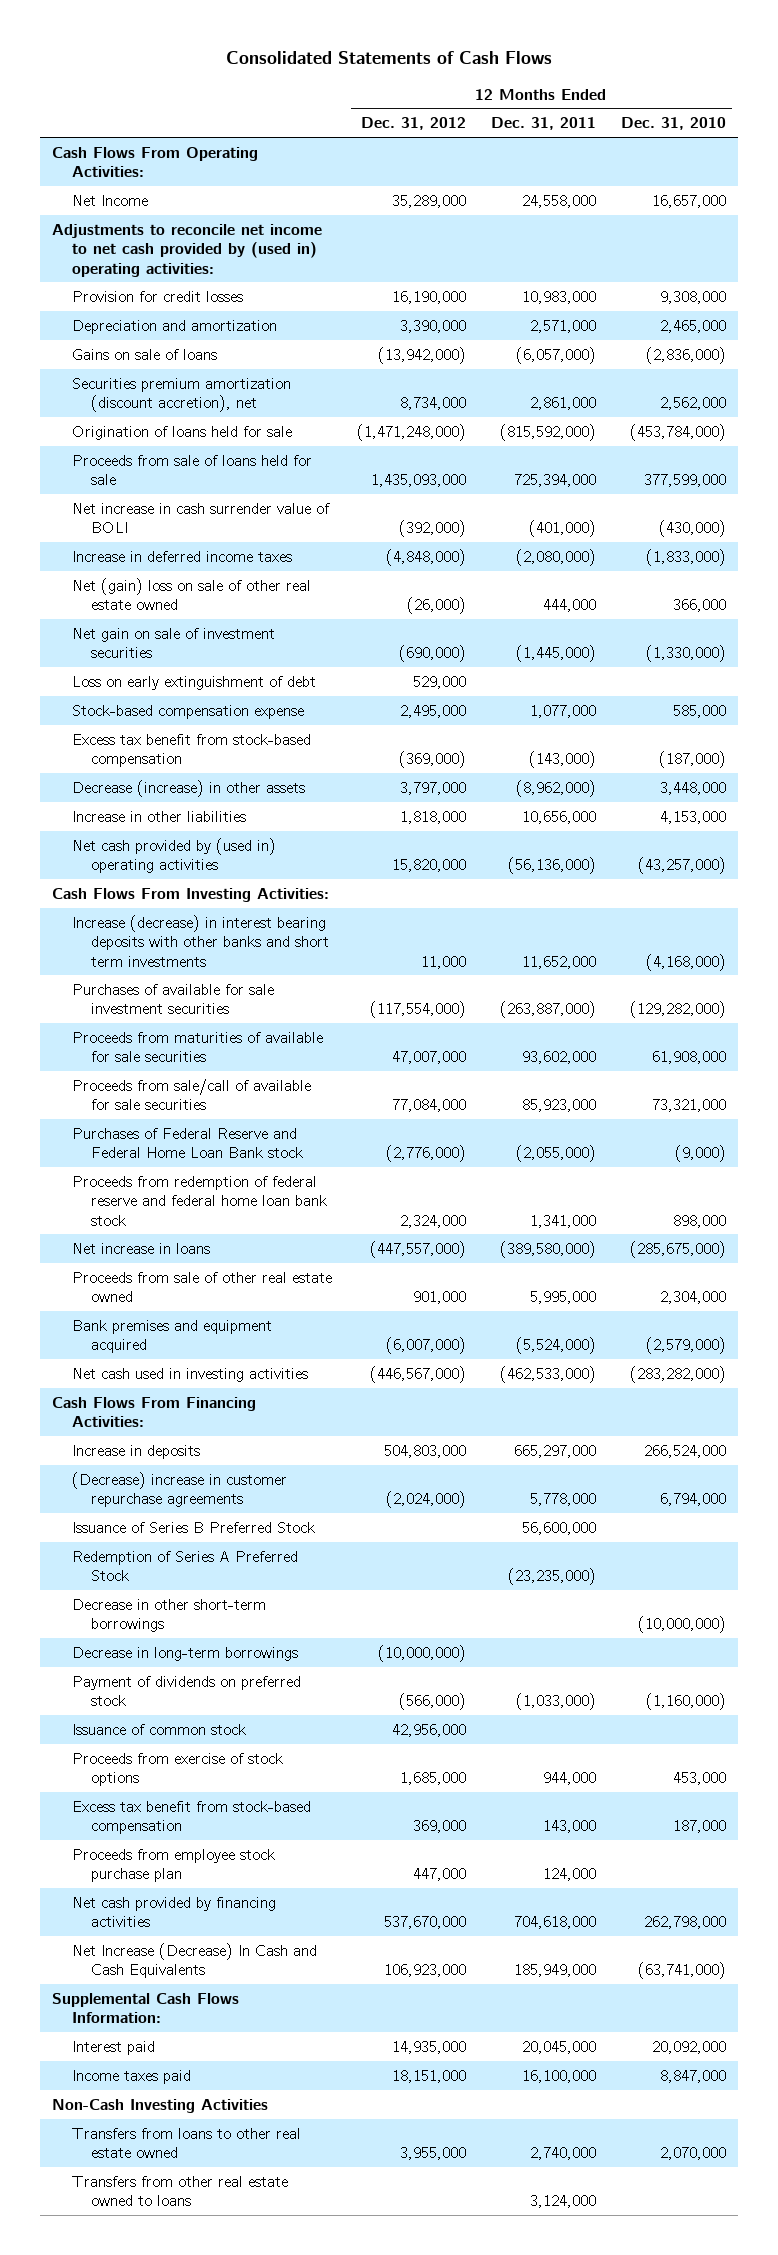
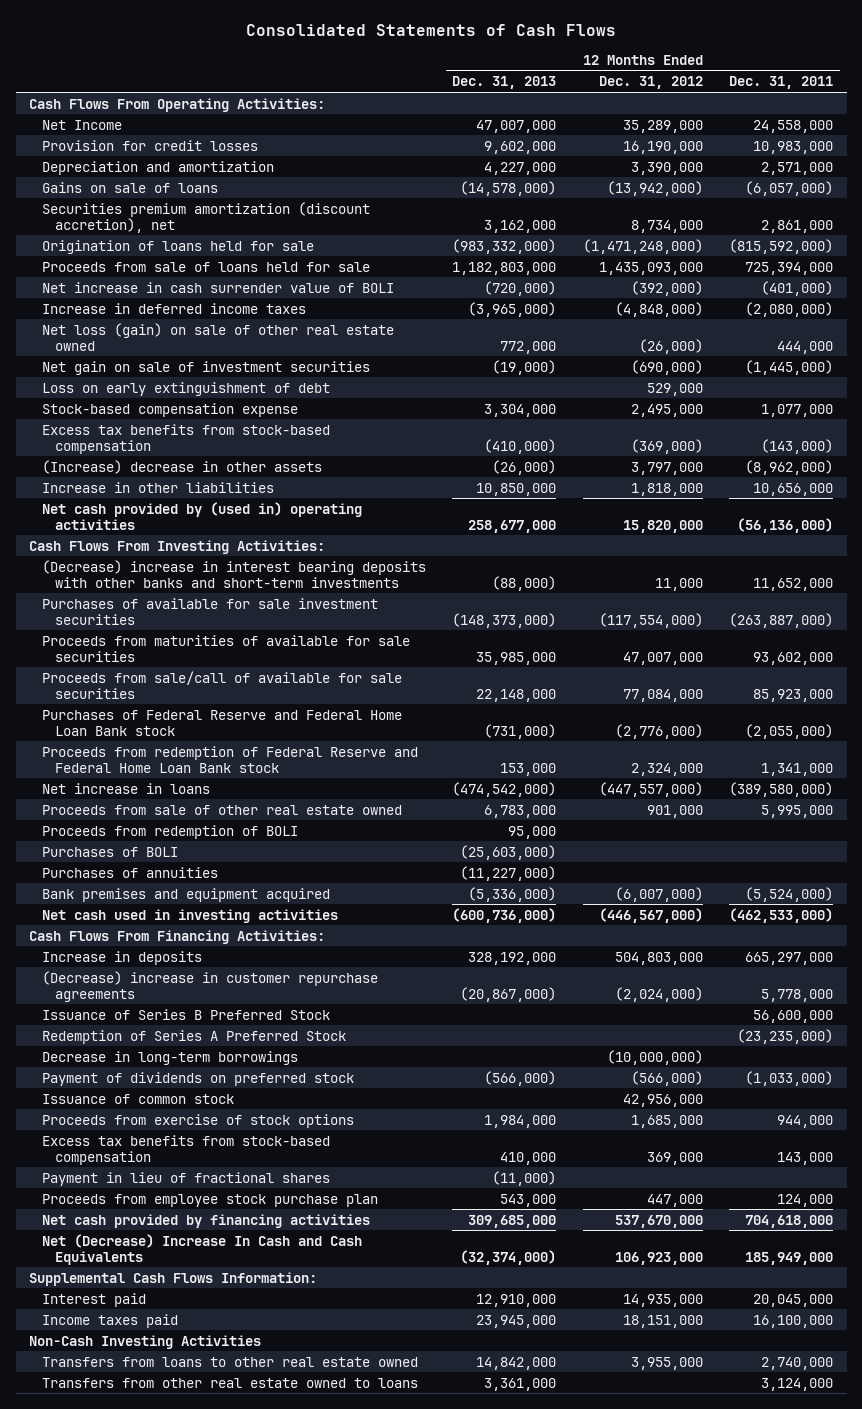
- | 12 Months Ended Dec. 31, 2012 | 12 Months Ended Dec. 31, 2011 | 12 Months Ended Dec. 31, 2010
+ | 12 Months Ended Dec. 31, 2013 | 12 Months Ended Dec. 31, 2012 | 12 Months Ended Dec. 31, 2011
- Adjustments to reconcile net income to net cash provided by (used in) operating activities:
- Net (gain) loss on sale of other real estate owned | (26,000) | 444,000 | 366,000
+ Net loss (gain) on sale of other real estate owned | 772,000 | (26,000) | 444,000
- Excess tax benefit from stock-based compensation | (369,000) | (143,000) | (187,000)
- Decrease (increase) in other assets | 3,797,000 | (8,962,000) | 3,448,000
+ Excess tax benefits from stock-based compensation | (410,000) | (369,000) | (143,000)
+ (Increase) decrease in other assets | (26,000) | 3,797,000 | (8,962,000)
- Increase (decrease) in interest bearing deposits with other banks and short term investments | 11,000 | 11,652,000 | (4,168,000)
+ (Decrease) increase in interest bearing deposits with other banks and short-term investments | (88,000) | 11,000 | 11,652,000
- Proceeds from redemption of federal reserve and federal home loan bank stock | 2,324,000 | 1,341,000 | 898,000
+ Proceeds from redemption of Federal Reserve and Federal Home Loan Bank stock | 153,000 | 2,324,000 | 1,341,000
+ Proceeds from redemption of BOLI | 95,000 | |
+ Purchases of BOLI | (25,603,000) | |
+ Purchases of annuities | (11,227,000) | |
- Decrease in other short-term borrowings | | | (10,000,000)
- Excess tax benefit from stock-based compensation | 369,000 | 143,000 | 187,000
+ Excess tax benefits from stock-based compensation | 410,000 | 369,000 | 143,000
+ Payment in lieu of fractional shares | (11,000) | |
- Net Increase (Decrease) In Cash and Cash Equivalents | 106,923,000 | 185,949,000 | (63,741,000)
+ Net (Decrease) Increase In Cash and Cash Equivalents | (32,374,000) | 106,923,000 | 185,949,000

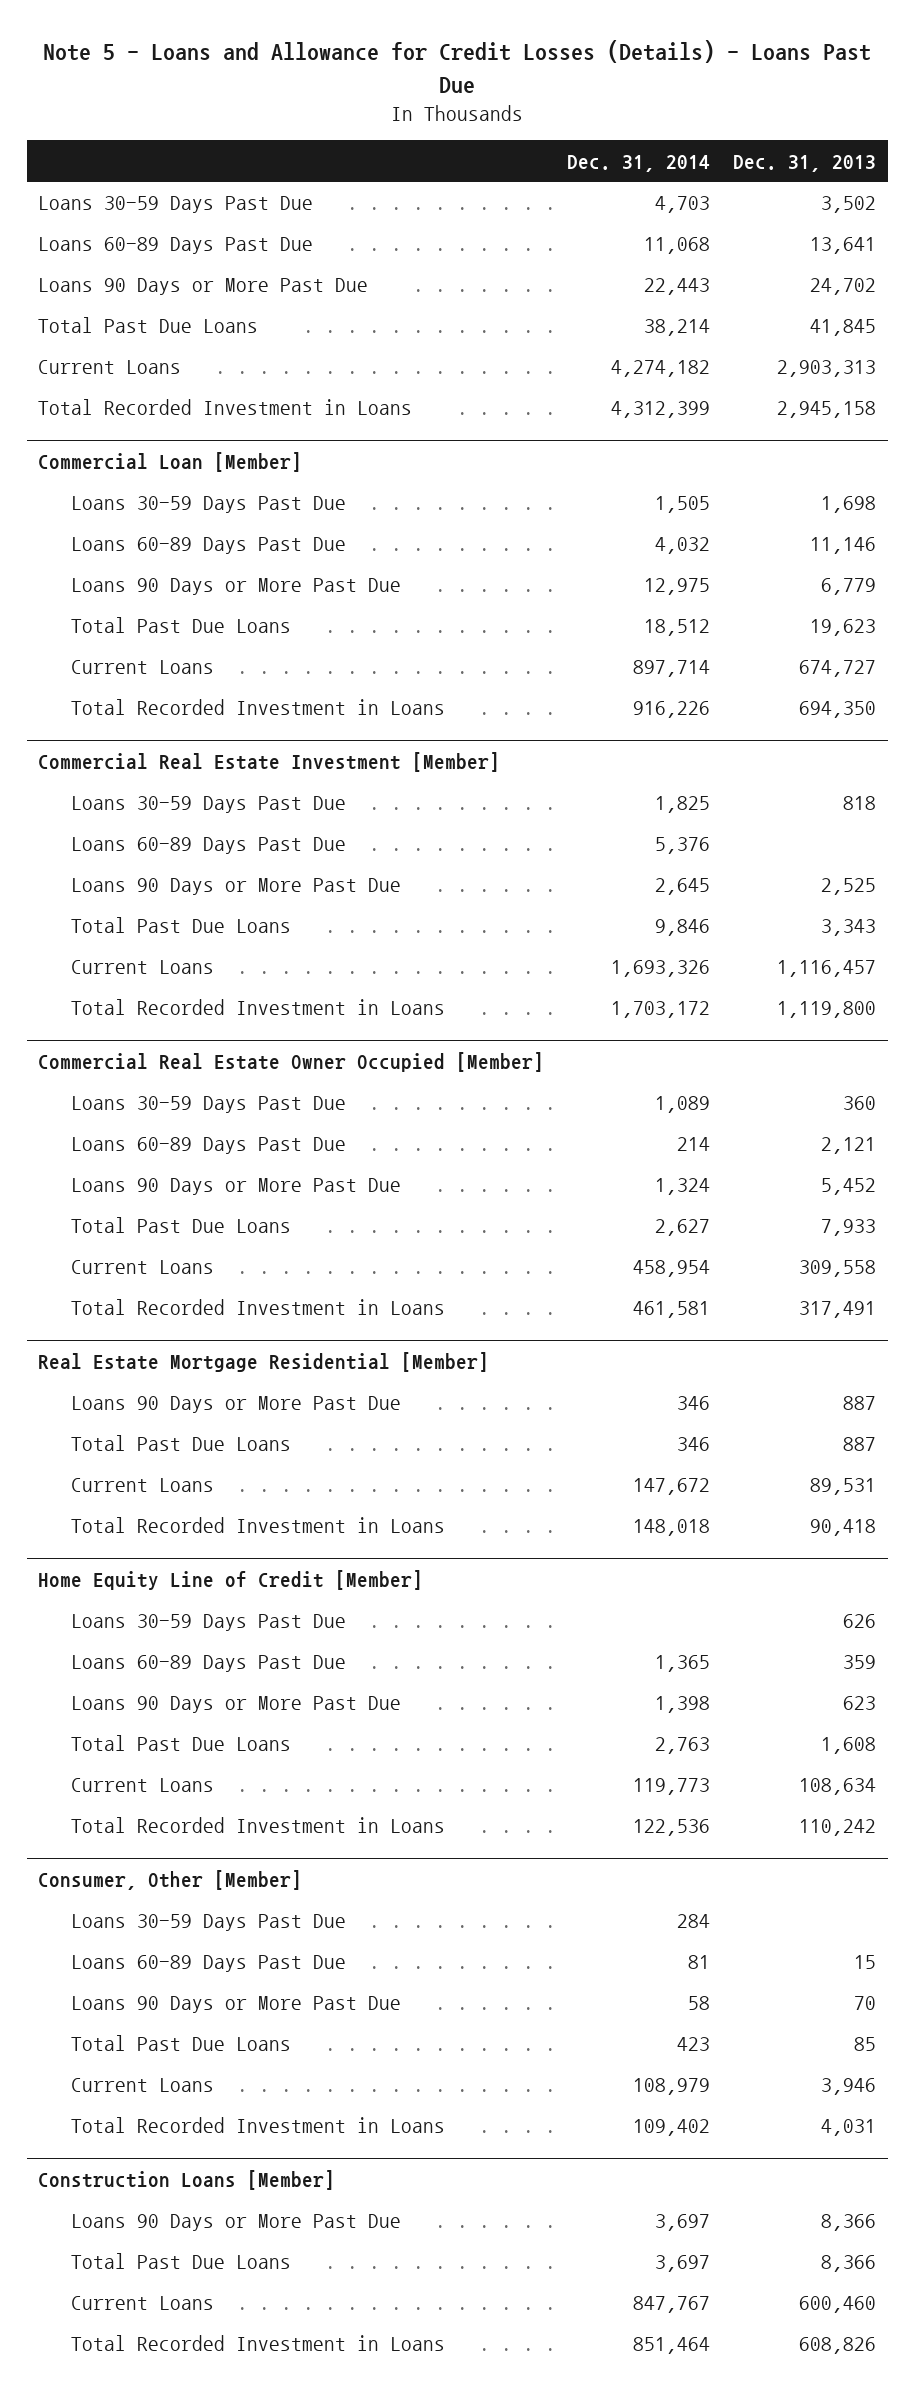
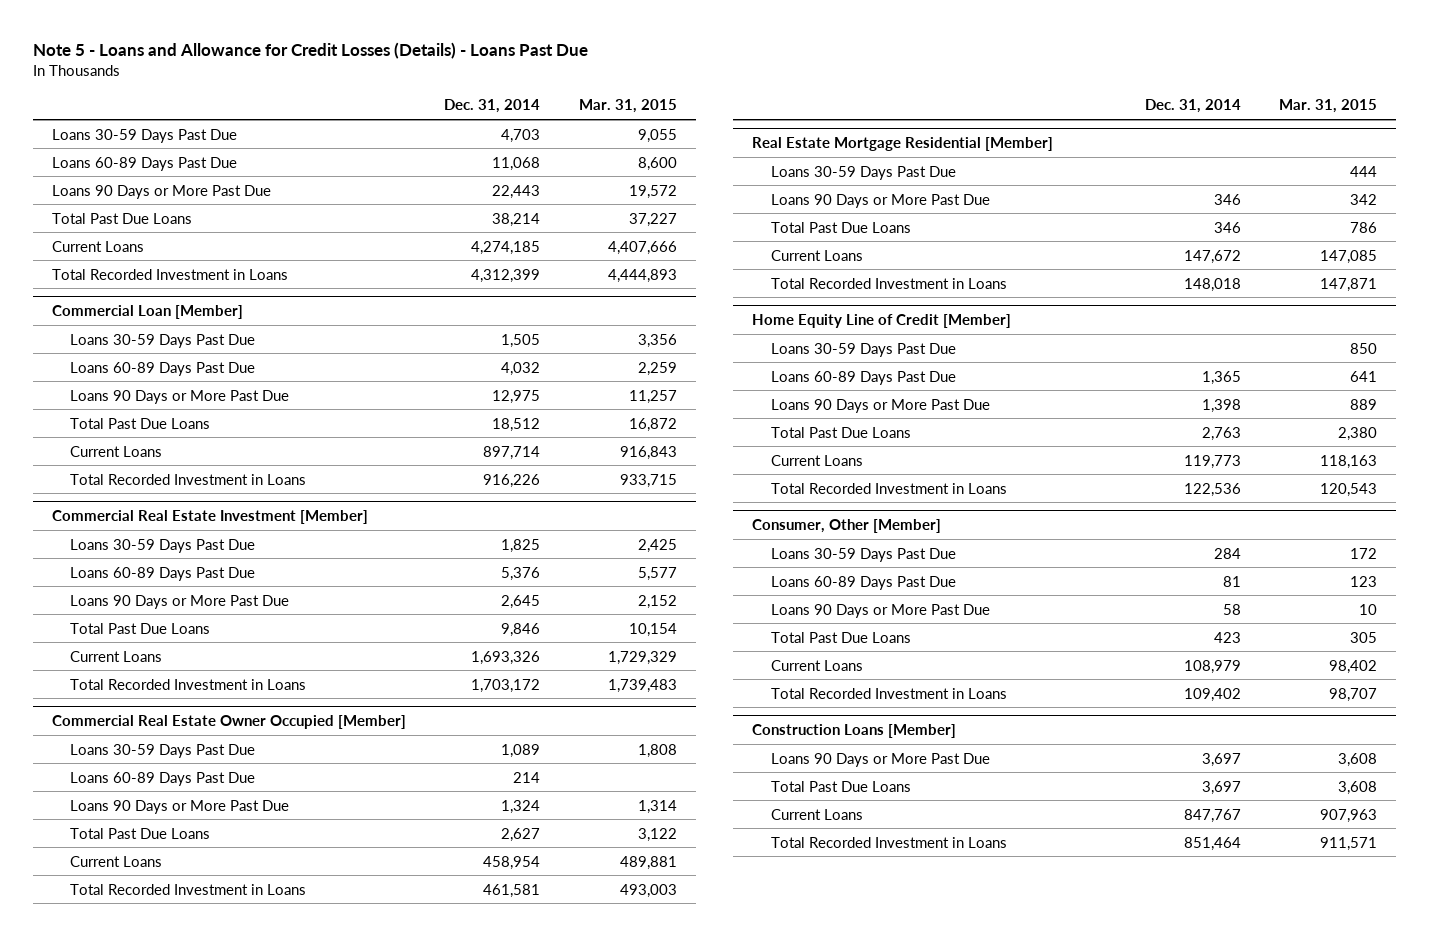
- | Dec. 31, 2014 | Dec. 31, 2013
+ | Dec. 31, 2014 | Mar. 31, 2015
- Current Loans | 4,274,182 | 2,903,313
+ Current Loans | 4,274,185 | 4,407,666
@ Real Estate Mortgage Residential [Member]
+ Loans 30-59 Days Past Due | | 444

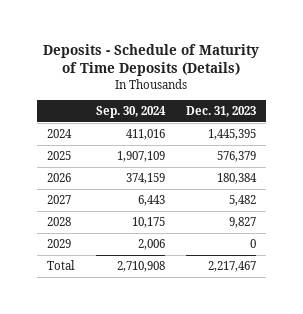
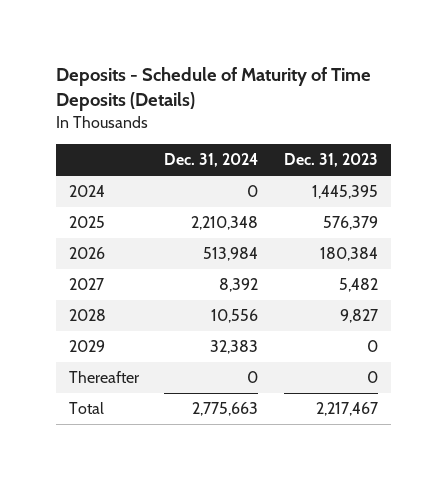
- | Sep. 30, 2024 | Dec. 31, 2023
+ | Dec. 31, 2024 | Dec. 31, 2023
+ Thereafter | 0 | 0

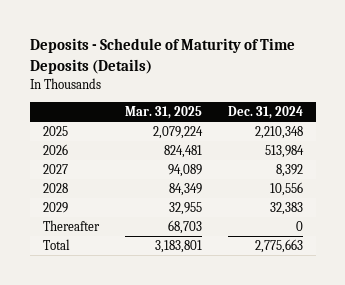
- | Dec. 31, 2024 | Dec. 31, 2023
+ | Mar. 31, 2025 | Dec. 31, 2024
- 2024 | 0 | 1,445,395

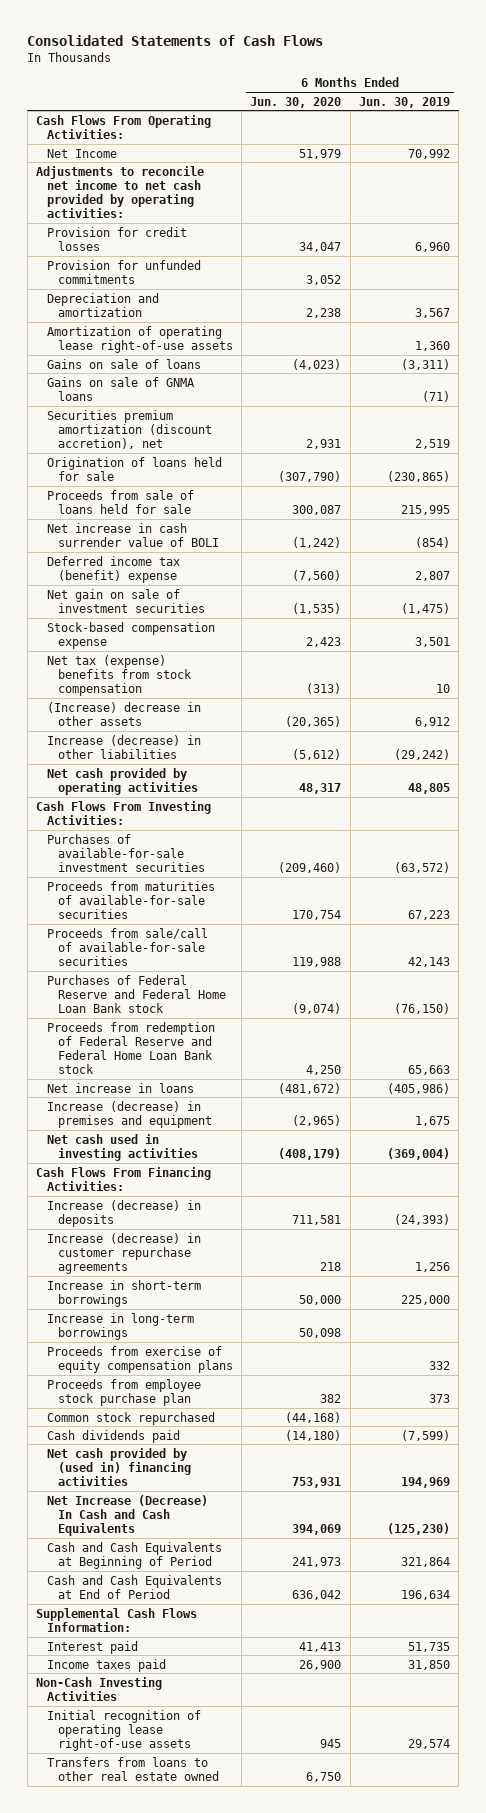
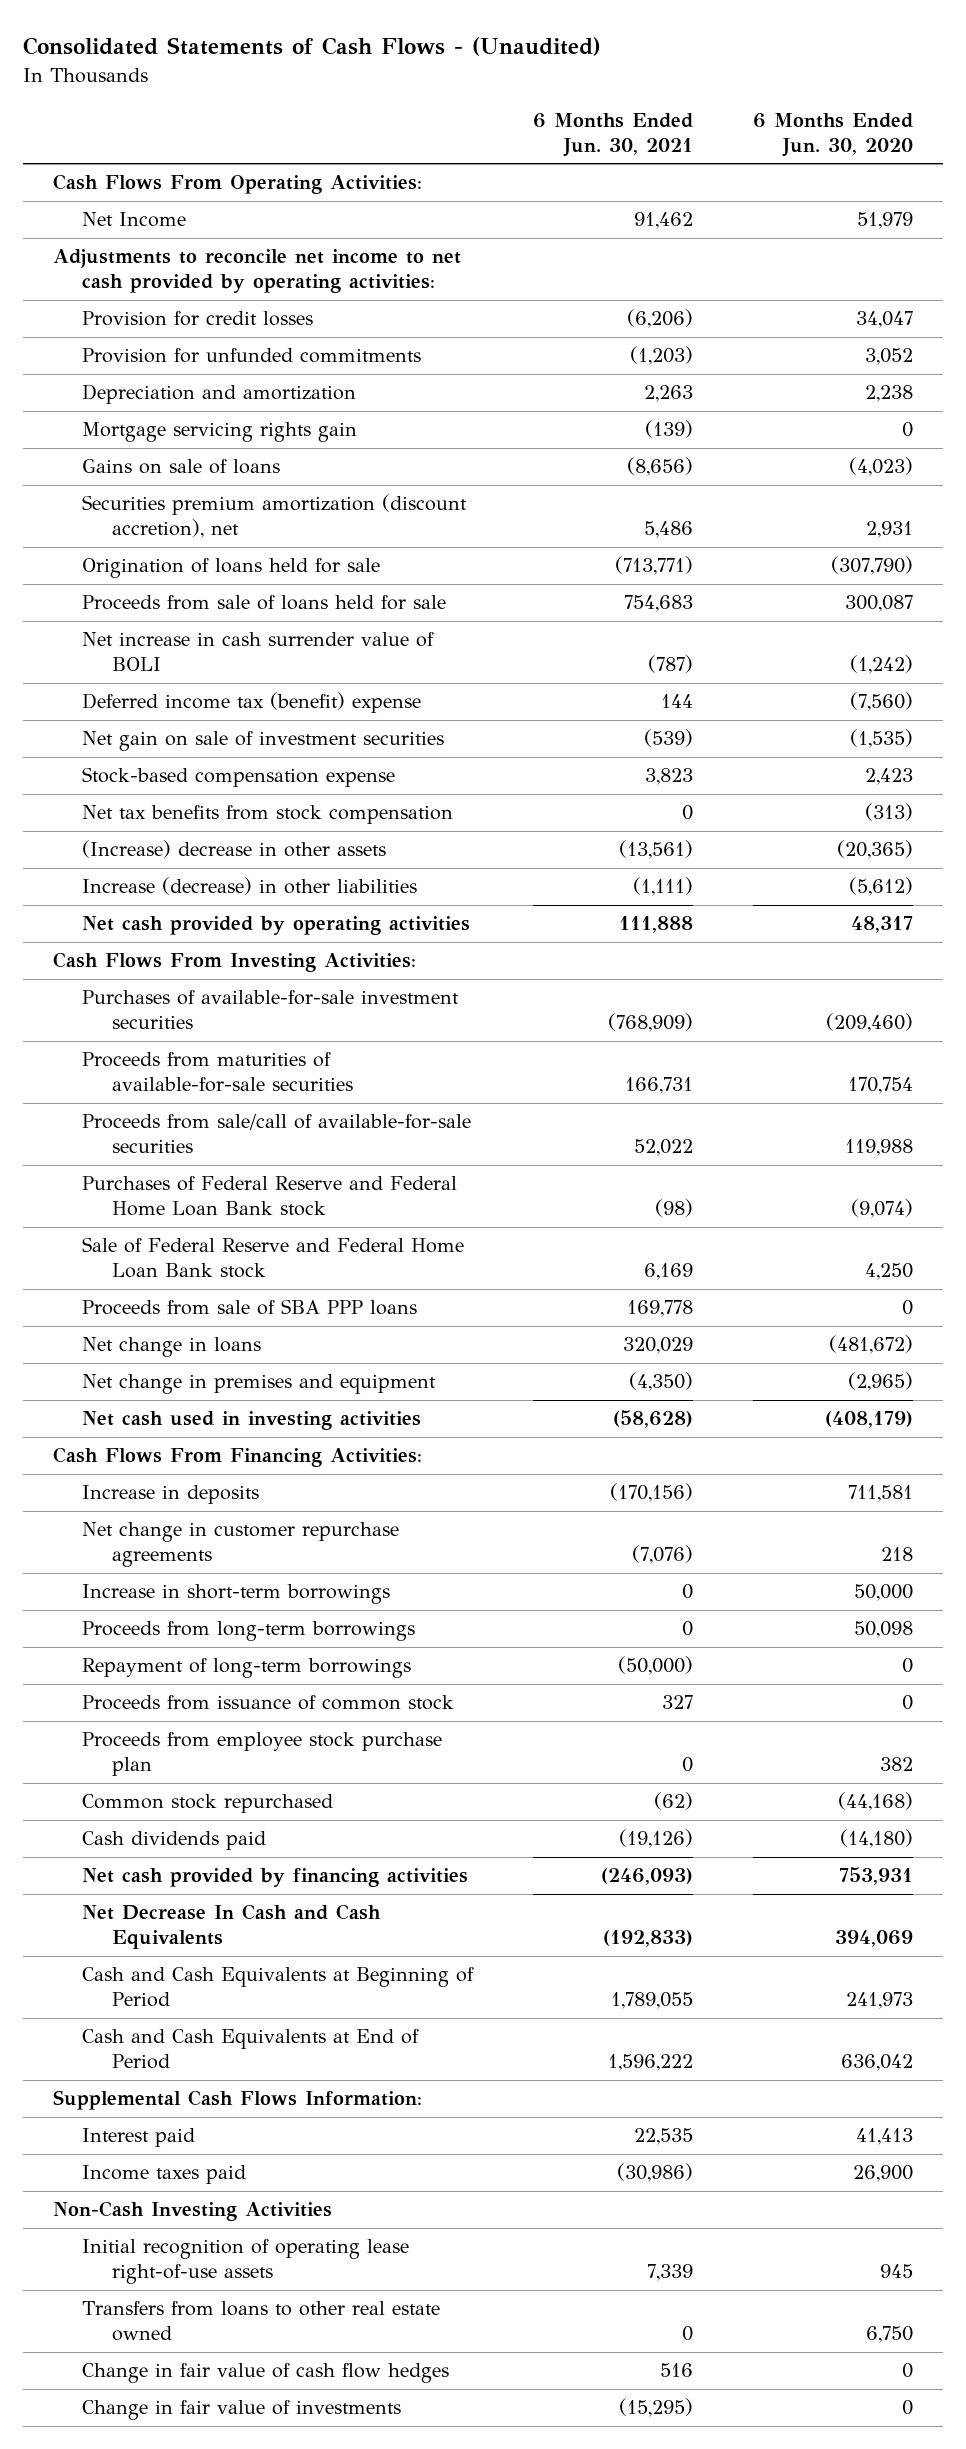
- Consolidated Statements of Cash Flows
+ Consolidated Statements of Cash Flows - (Unaudited)
- | 6 Months Ended Jun. 30, 2020 | 6 Months Ended Jun. 30, 2019
+ | 6 Months Ended Jun. 30, 2021 | 6 Months Ended Jun. 30, 2020
- Amortization of operating lease right-of-use assets | | 1,360
+ Mortgage servicing rights gain | (139) | 0
- Gains on sale of GNMA loans | | (71)
- Net tax (expense) benefits from stock compensation | (313) | 10
+ Net tax benefits from stock compensation | 0 | (313)
- Proceeds from redemption of Federal Reserve and Federal Home Loan Bank stock | 4,250 | 65,663
- Net increase in loans | (481,672) | (405,986)
- Increase (decrease) in premises and equipment | (2,965) | 1,675
+ Sale of Federal Reserve and Federal Home Loan Bank stock | 6,169 | 4,250
+ Proceeds from sale of SBA PPP loans | 169,778 | 0
+ Net change in loans | 320,029 | (481,672)
+ Net change in premises and equipment | (4,350) | (2,965)
- Increase (decrease) in deposits | 711,581 | (24,393)
- Increase (decrease) in customer repurchase agreements | 218 | 1,256
+ Increase in deposits | (170,156) | 711,581
+ Net change in customer repurchase agreements | (7,076) | 218
- Increase in long-term borrowings | 50,098 |
- Proceeds from exercise of equity compensation plans | | 332
+ Proceeds from long-term borrowings | 0 | 50,098
+ Repayment of long-term borrowings | (50,000) | 0
+ Proceeds from issuance of common stock | 327 | 0
- Net cash provided by (used in) financing activities | 753,931 | 194,969
- Net Increase (Decrease) In Cash and Cash Equivalents | 394,069 | (125,230)
+ Net cash provided by financing activities | (246,093) | 753,931
+ Net Decrease In Cash and Cash Equivalents | (192,833) | 394,069
+ Change in fair value of cash flow hedges | 516 | 0
+ Change in fair value of investments | (15,295) | 0

